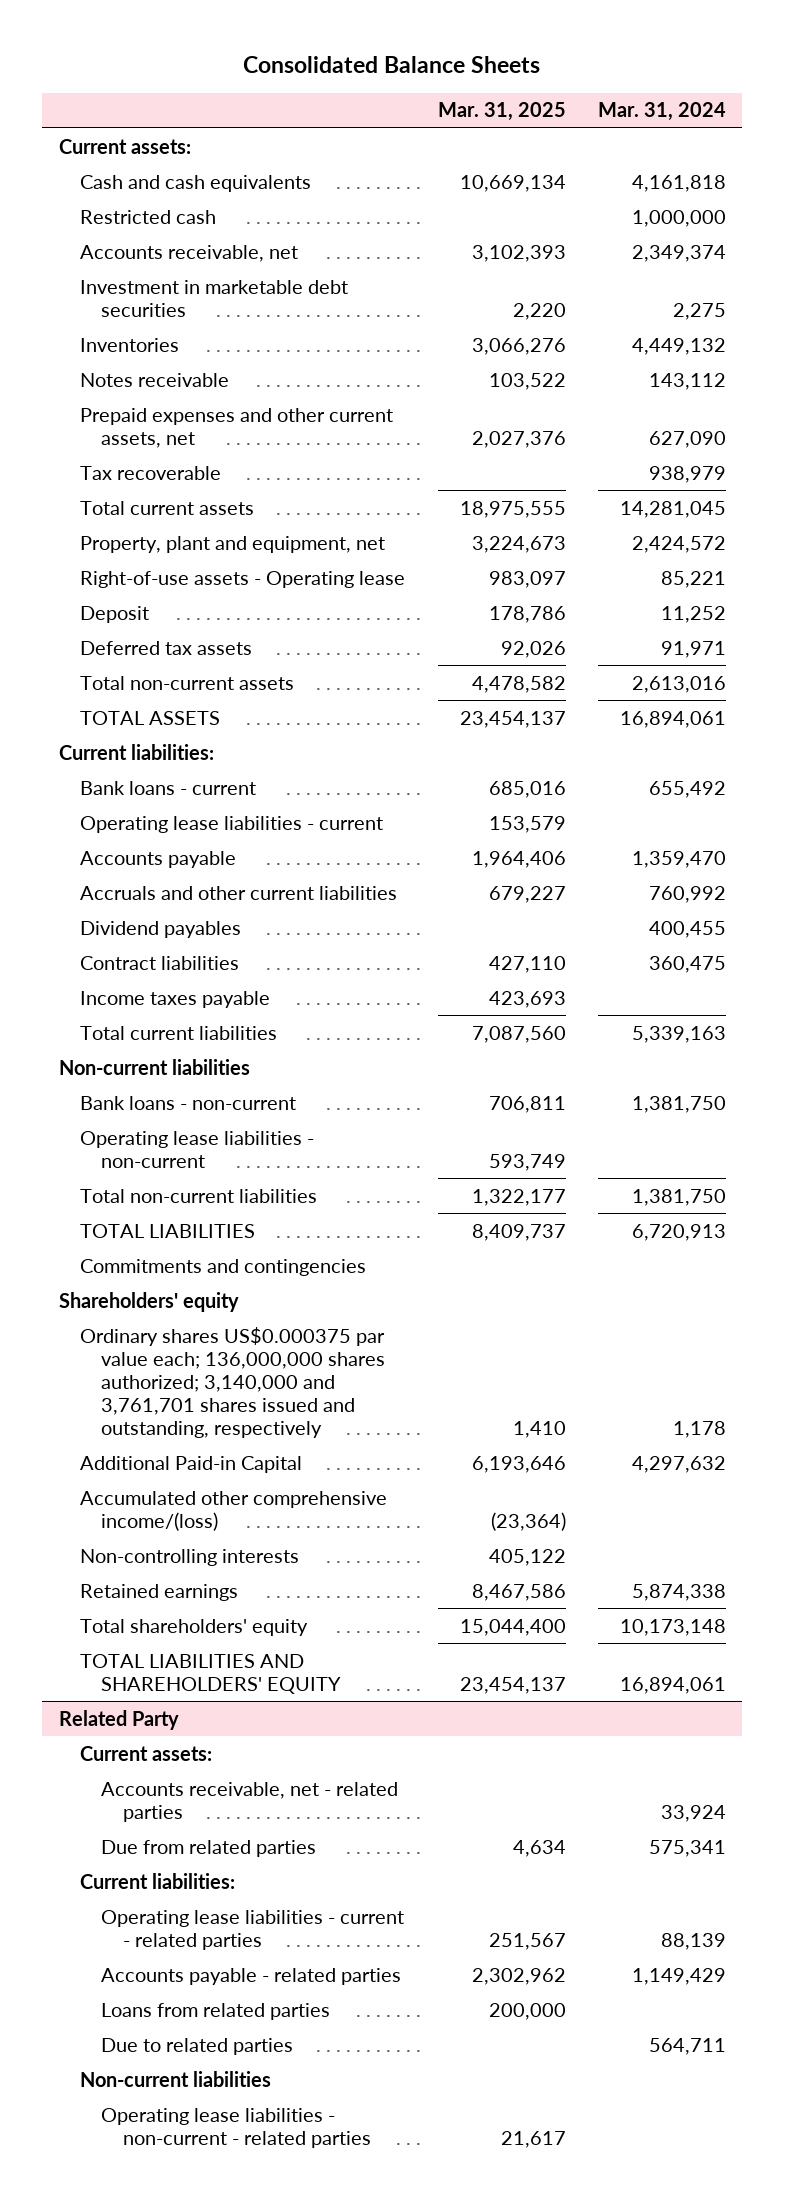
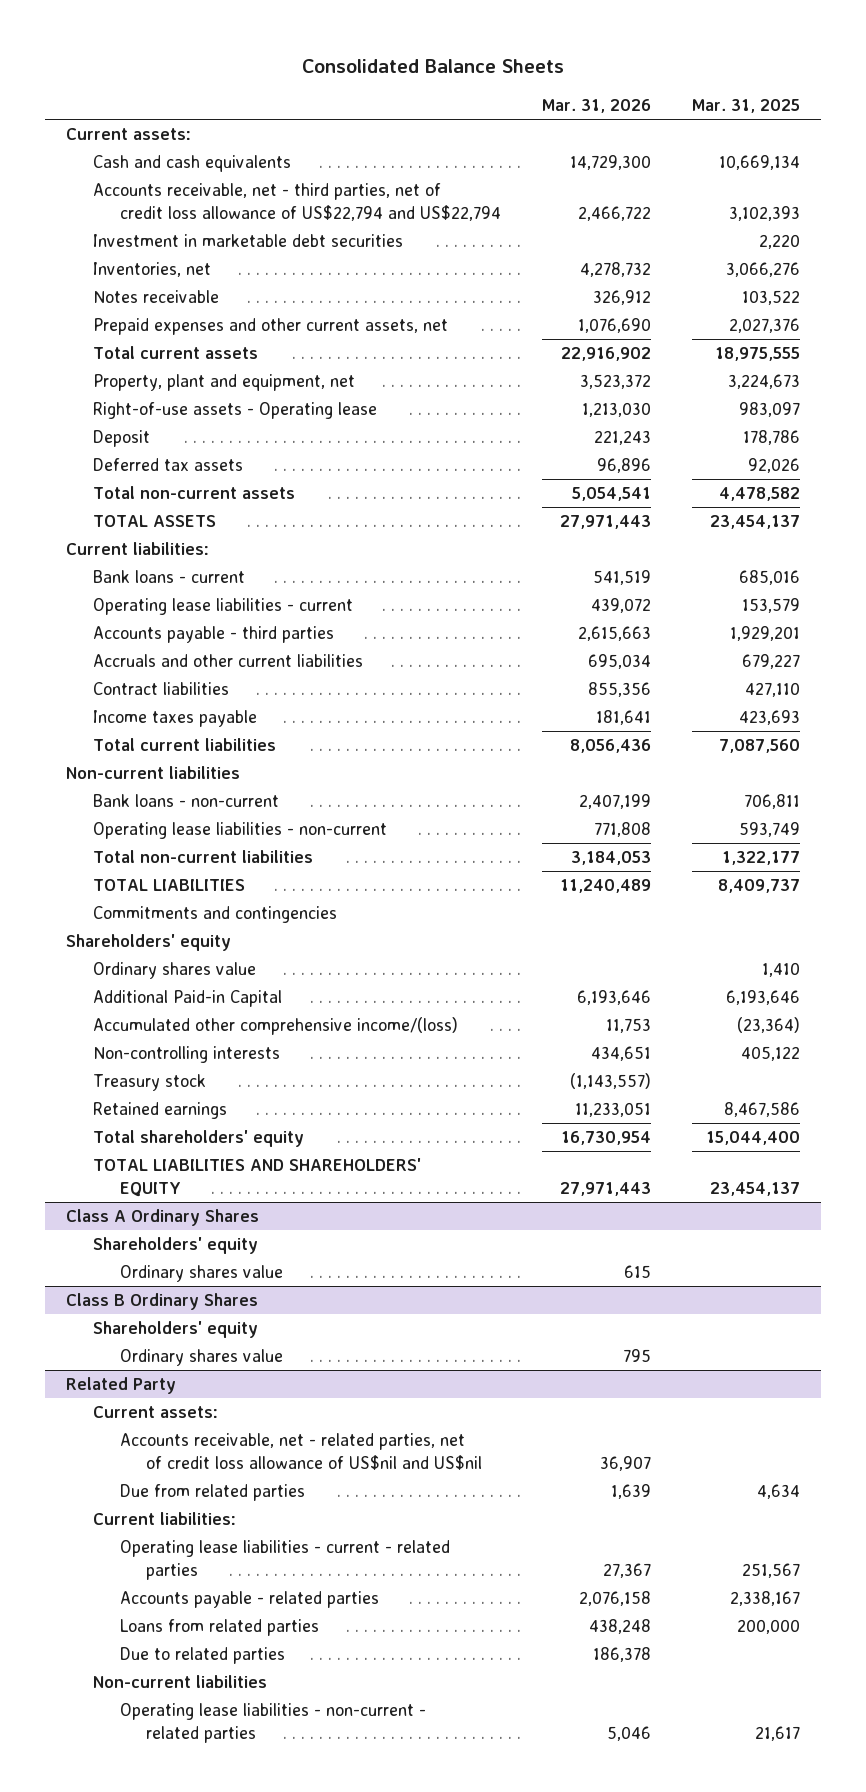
- | Mar. 31, 2025 | Mar. 31, 2024
+ | Mar. 31, 2026 | Mar. 31, 2025
- Restricted cash | | 1,000,000
- Accounts receivable, net | 3,102,393 | 2,349,374
+ Accounts receivable, net - third parties, net of credit loss allowance of US$22,794 and US$22,794 | 2,466,722 | 3,102,393
- Inventories | 3,066,276 | 4,449,132
+ Inventories, net | 4,278,732 | 3,066,276
- Tax recoverable | | 938,979
- Accounts payable | 1,964,406 | 1,359,470
+ Accounts payable - third parties | 2,615,663 | 1,929,201
- Dividend payables | | 400,455
- Ordinary shares US$0.000375 par value each; 136,000,000 shares authorized; 3,140,000 and 3,761,701 shares issued and outstanding, respectively | 1,410 | 1,178
+ Ordinary shares value | | 1,410
+ Treasury stock | (1,143,557) |
+ Class A Ordinary Shares
+ Shareholders' equity
+ Ordinary shares value | 615 |
+ Class B Ordinary Shares
+ Shareholders' equity
+ Ordinary shares value | 795 |
@ Related Party
- Accounts receivable, net - related parties | | 33,924
+ Accounts receivable, net - related parties, net of credit loss allowance of US$nil and US$nil | 36,907 |
- Accounts payable - related parties | 2,302,962 | 1,149,429
+ Accounts payable - related parties | 2,076,158 | 2,338,167

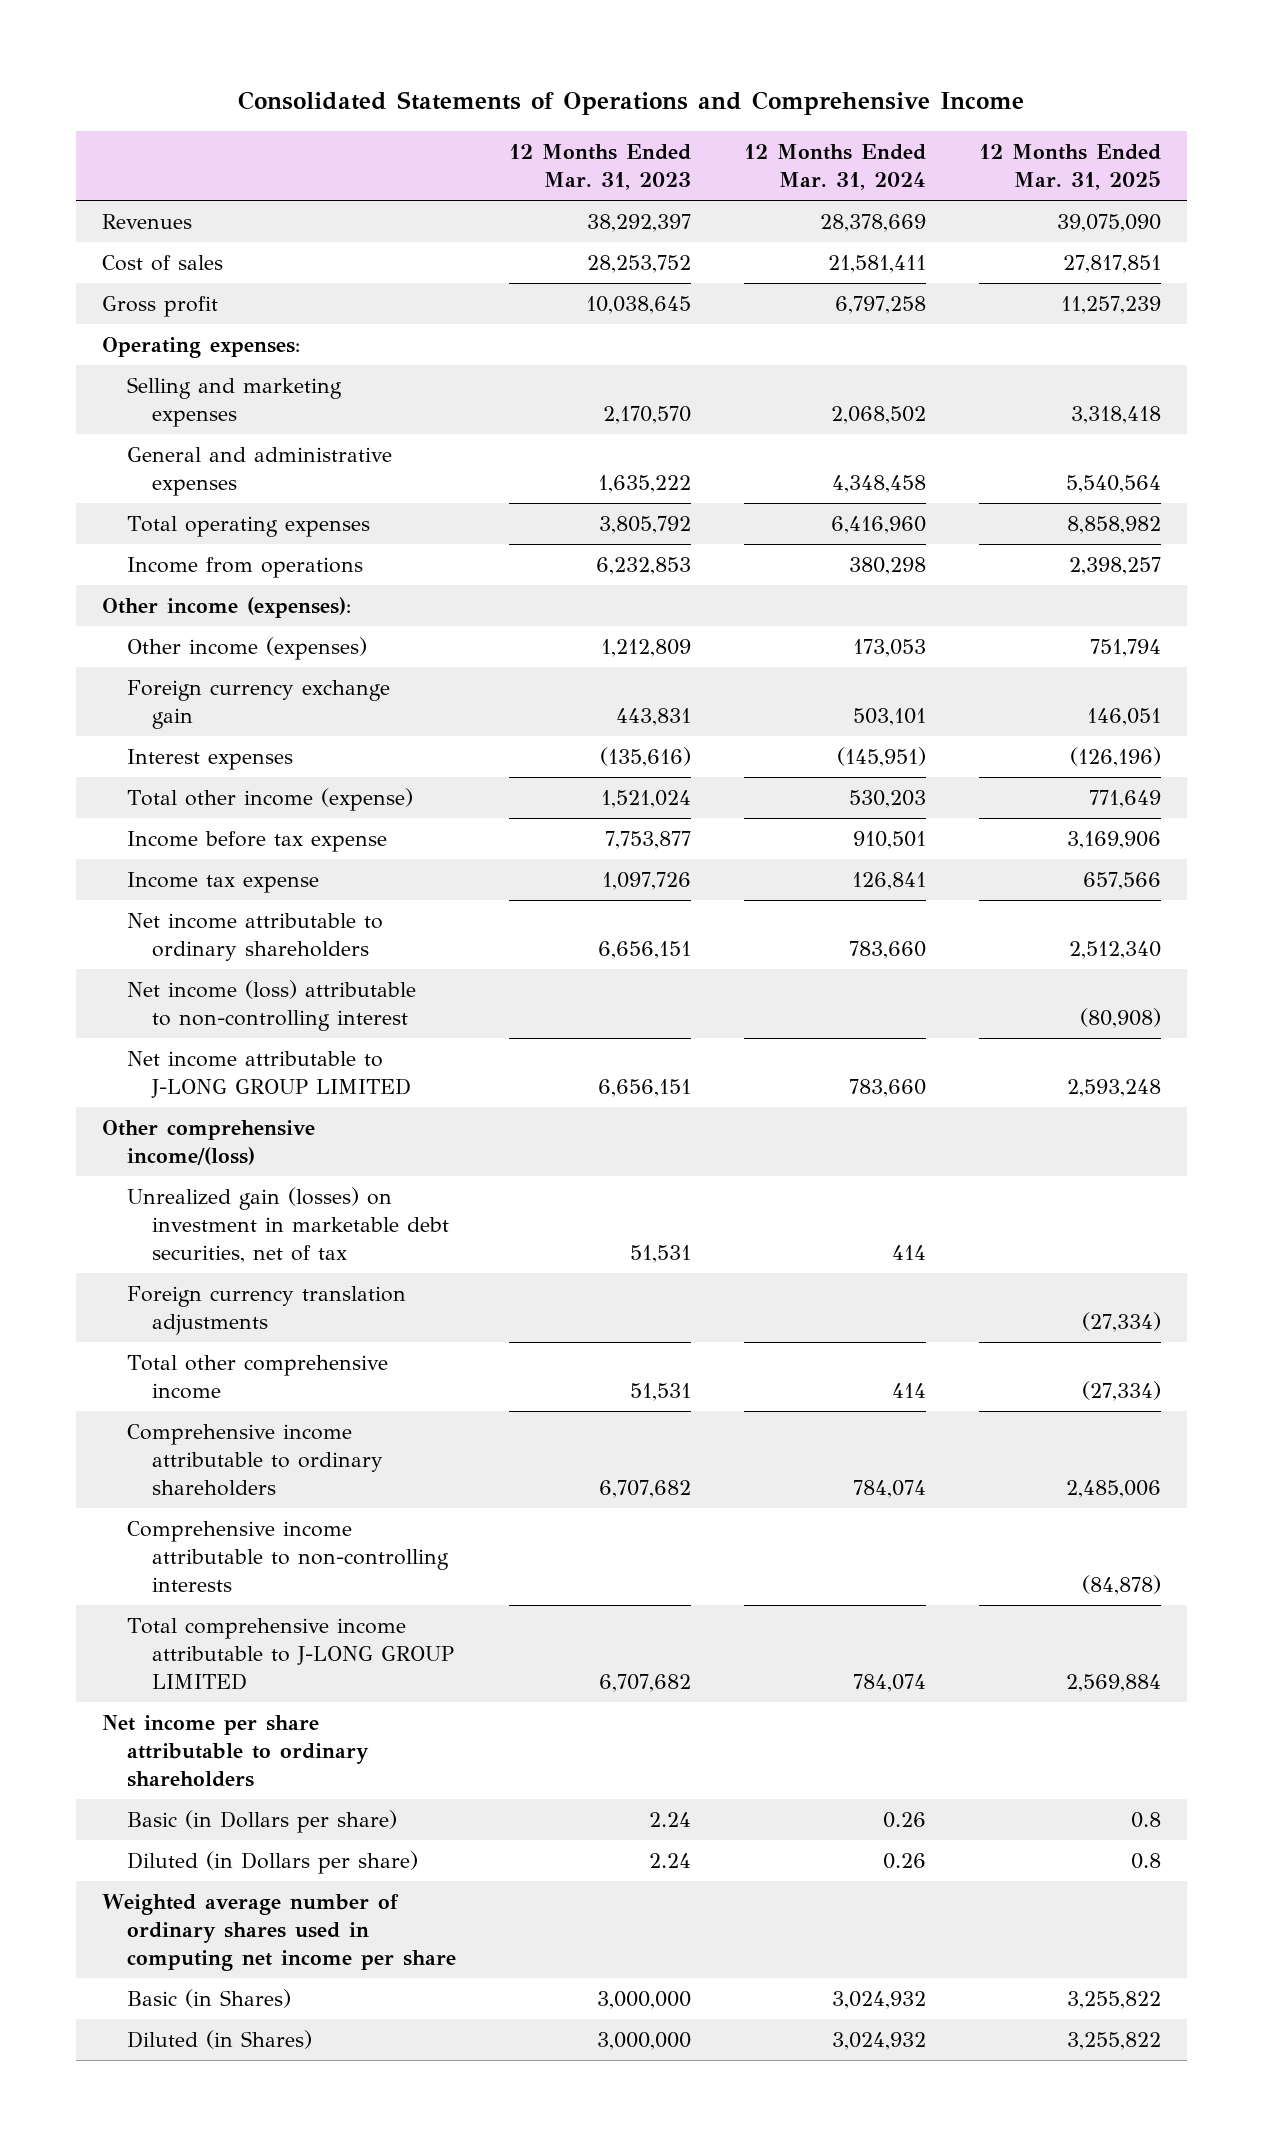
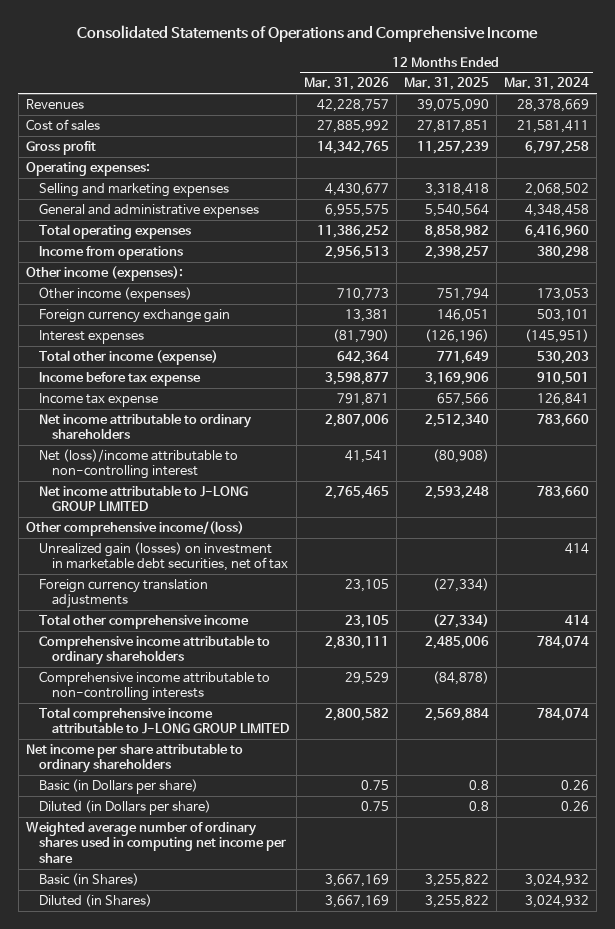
- | 12 Months Ended Mar. 31, 2023 | 12 Months Ended Mar. 31, 2024 | 12 Months Ended Mar. 31, 2025
+ | 12 Months Ended Mar. 31, 2026 | 12 Months Ended Mar. 31, 2025 | 12 Months Ended Mar. 31, 2024
- Net income (loss) attributable to non-controlling interest | | | (80,908)
+ Net (loss)/income attributable to non-controlling interest | 41,541 | (80,908) |

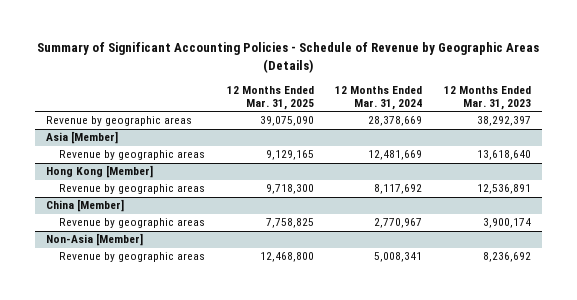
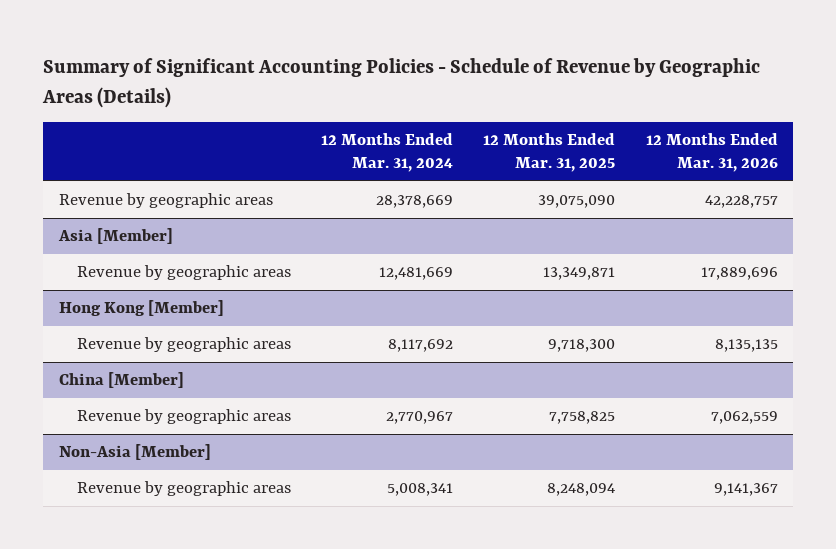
- | 12 Months Ended Mar. 31, 2025 | 12 Months Ended Mar. 31, 2024 | 12 Months Ended Mar. 31, 2023
+ | 12 Months Ended Mar. 31, 2024 | 12 Months Ended Mar. 31, 2025 | 12 Months Ended Mar. 31, 2026
@ Asia [Member]
- Revenue by geographic areas | 9,129,165 | 12,481,669 | 13,618,640
+ Revenue by geographic areas | 12,481,669 | 13,349,871 | 17,889,696
@ Non-Asia [Member]
- Revenue by geographic areas | 12,468,800 | 5,008,341 | 8,236,692
+ Revenue by geographic areas | 5,008,341 | 8,248,094 | 9,141,367

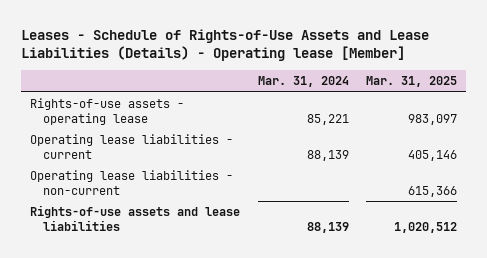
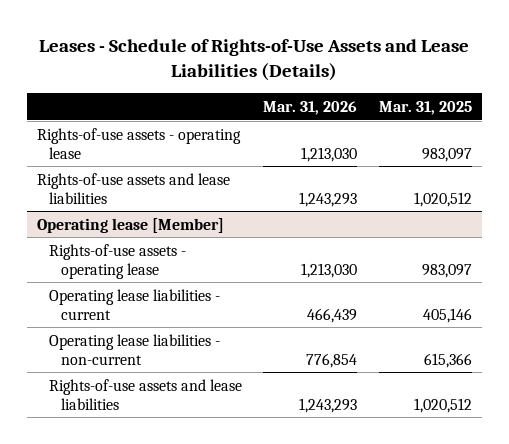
- Leases - Schedule of Rights-of-Use Assets and Lease Liabilities (Details) - Operating lease [Member]
+ Leases - Schedule of Rights-of-Use Assets and Lease Liabilities (Details)
- | Mar. 31, 2024 | Mar. 31, 2025
+ | Mar. 31, 2026 | Mar. 31, 2025
+ Rights-of-use assets and lease liabilities | 1,243,293 | 1,020,512
+ Operating lease [Member]
+ Rights-of-use assets - operating lease | 1,213,030 | 983,097

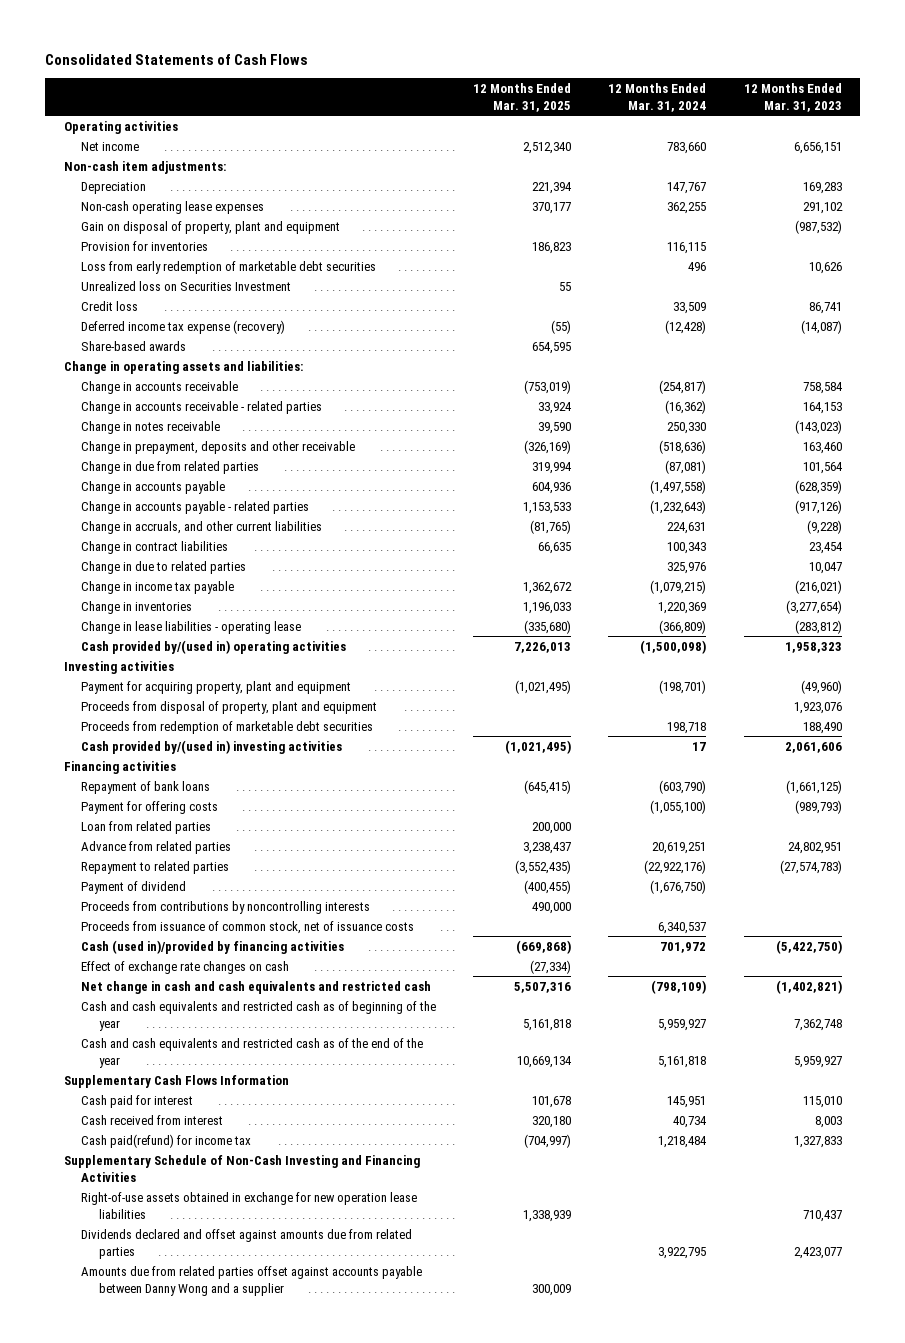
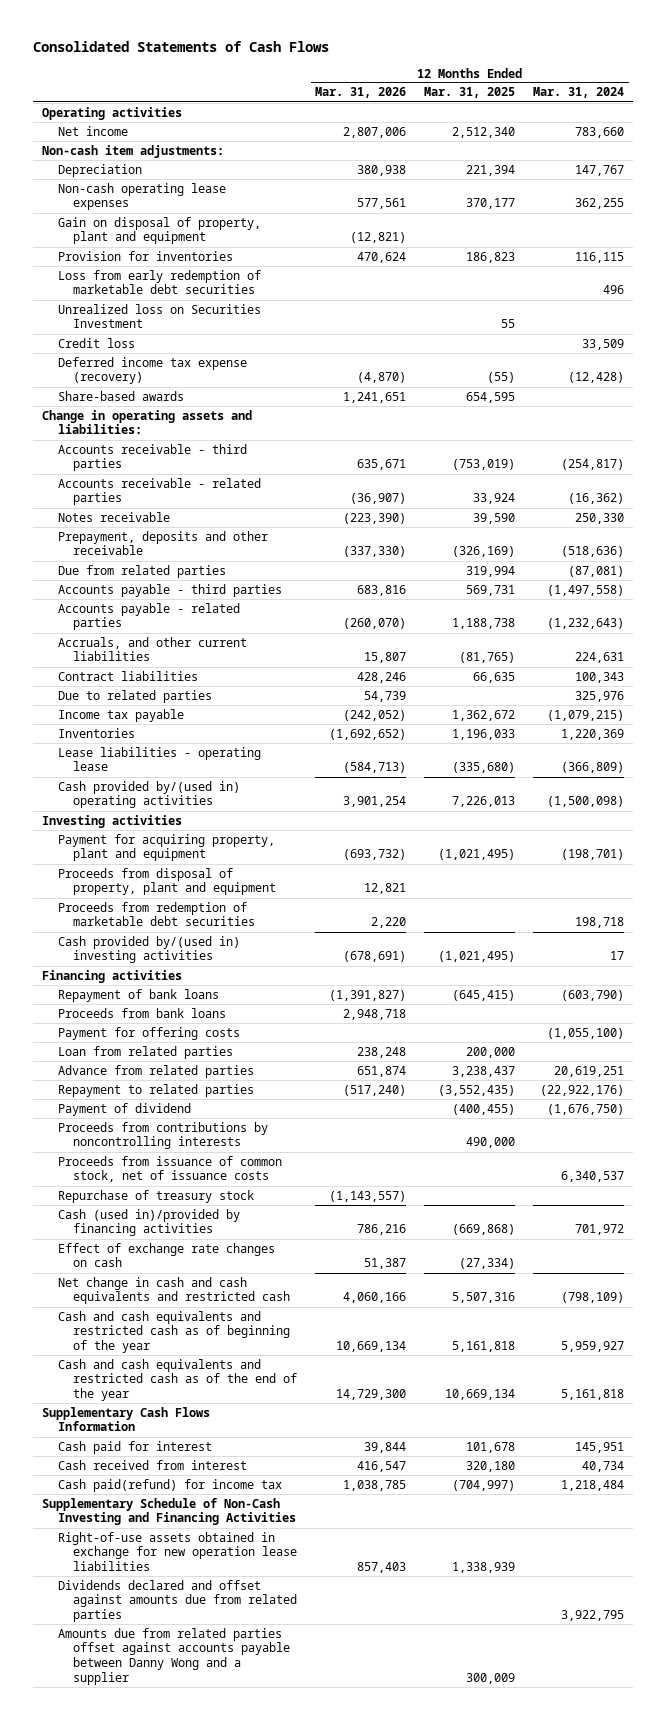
- | 12 Months Ended Mar. 31, 2025 | 12 Months Ended Mar. 31, 2024 | 12 Months Ended Mar. 31, 2023
+ | 12 Months Ended Mar. 31, 2026 | 12 Months Ended Mar. 31, 2025 | 12 Months Ended Mar. 31, 2024
- Change in accounts receivable | (753,019) | (254,817) | 758,584
- Change in accounts receivable - related parties | 33,924 | (16,362) | 164,153
- Change in notes receivable | 39,590 | 250,330 | (143,023)
- Change in prepayment, deposits and other receivable | (326,169) | (518,636) | 163,460
- Change in due from related parties | 319,994 | (87,081) | 101,564
- Change in accounts payable | 604,936 | (1,497,558) | (628,359)
- Change in accounts payable - related parties | 1,153,533 | (1,232,643) | (917,126)
- Change in accruals, and other current liabilities | (81,765) | 224,631 | (9,228)
- Change in contract liabilities | 66,635 | 100,343 | 23,454
- Change in due to related parties | | 325,976 | 10,047
- Change in income tax payable | 1,362,672 | (1,079,215) | (216,021)
- Change in inventories | 1,196,033 | 1,220,369 | (3,277,654)
- Change in lease liabilities - operating lease | (335,680) | (366,809) | (283,812)
+ Accounts receivable - third parties | 635,671 | (753,019) | (254,817)
+ Accounts receivable - related parties | (36,907) | 33,924 | (16,362)
+ Notes receivable | (223,390) | 39,590 | 250,330
+ Prepayment, deposits and other receivable | (337,330) | (326,169) | (518,636)
+ Due from related parties | | 319,994 | (87,081)
+ Accounts payable - third parties | 683,816 | 569,731 | (1,497,558)
+ Accounts payable - related parties | (260,070) | 1,188,738 | (1,232,643)
+ Accruals, and other current liabilities | 15,807 | (81,765) | 224,631
+ Contract liabilities | 428,246 | 66,635 | 100,343
+ Due to related parties | 54,739 | | 325,976
+ Income tax payable | (242,052) | 1,362,672 | (1,079,215)
+ Inventories | (1,692,652) | 1,196,033 | 1,220,369
+ Lease liabilities - operating lease | (584,713) | (335,680) | (366,809)
+ Proceeds from bank loans | 2,948,718 | |
+ Repurchase of treasury stock | (1,143,557) | |

